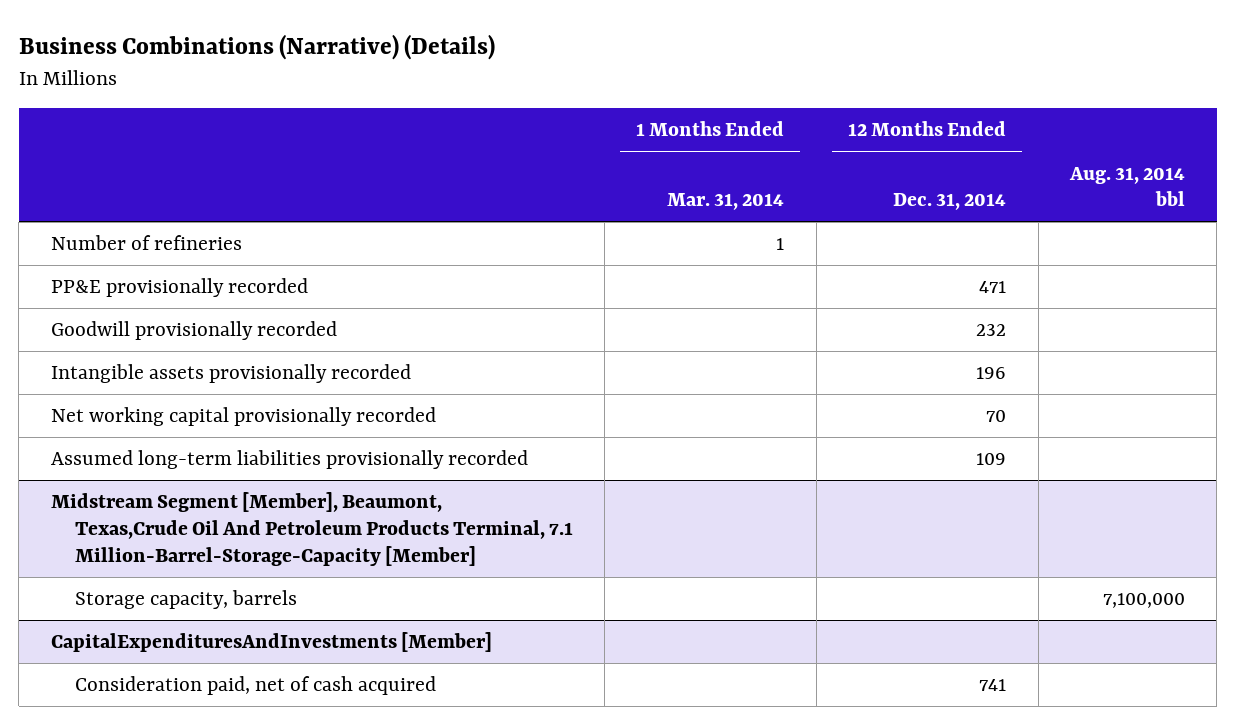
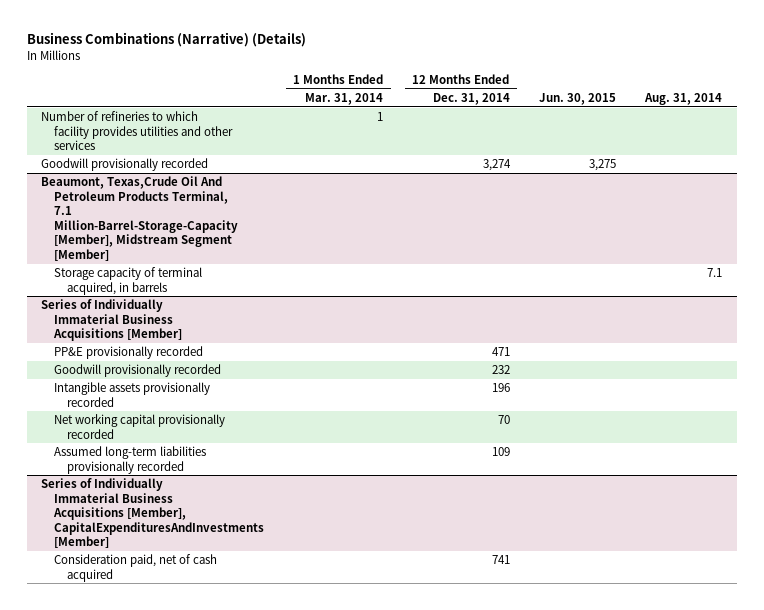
- | 1 Months Ended Mar. 31, 2014 | 12 Months Ended Dec. 31, 2014 | Aug. 31, 2014 bbl
+ | 1 Months Ended Mar. 31, 2014 | 12 Months Ended Dec. 31, 2014 | Jun. 30, 2015 | Aug. 31, 2014
- Number of refineries | 1 | |
+ Number of refineries to which facility provides utilities and other services | 1 | | |
+ Goodwill provisionally recorded | | 3,274 | 3,275 |
+ Beaumont, Texas,Crude Oil And Petroleum Products Terminal, 7.1 Million-Barrel-Storage-Capacity [Member], Midstream Segment [Member]
+ Storage capacity of terminal acquired, in barrels | | | | 7.1
+ Series of Individually Immaterial Business Acquisitions [Member]
- Midstream Segment [Member], Beaumont, Texas,Crude Oil And Petroleum Products Terminal, 7.1 Million-Barrel-Storage-Capacity [Member]
- Storage capacity, barrels | | | 7,100,000
- CapitalExpendituresAndInvestments [Member]
+ Series of Individually Immaterial Business Acquisitions [Member], CapitalExpendituresAndInvestments [Member]

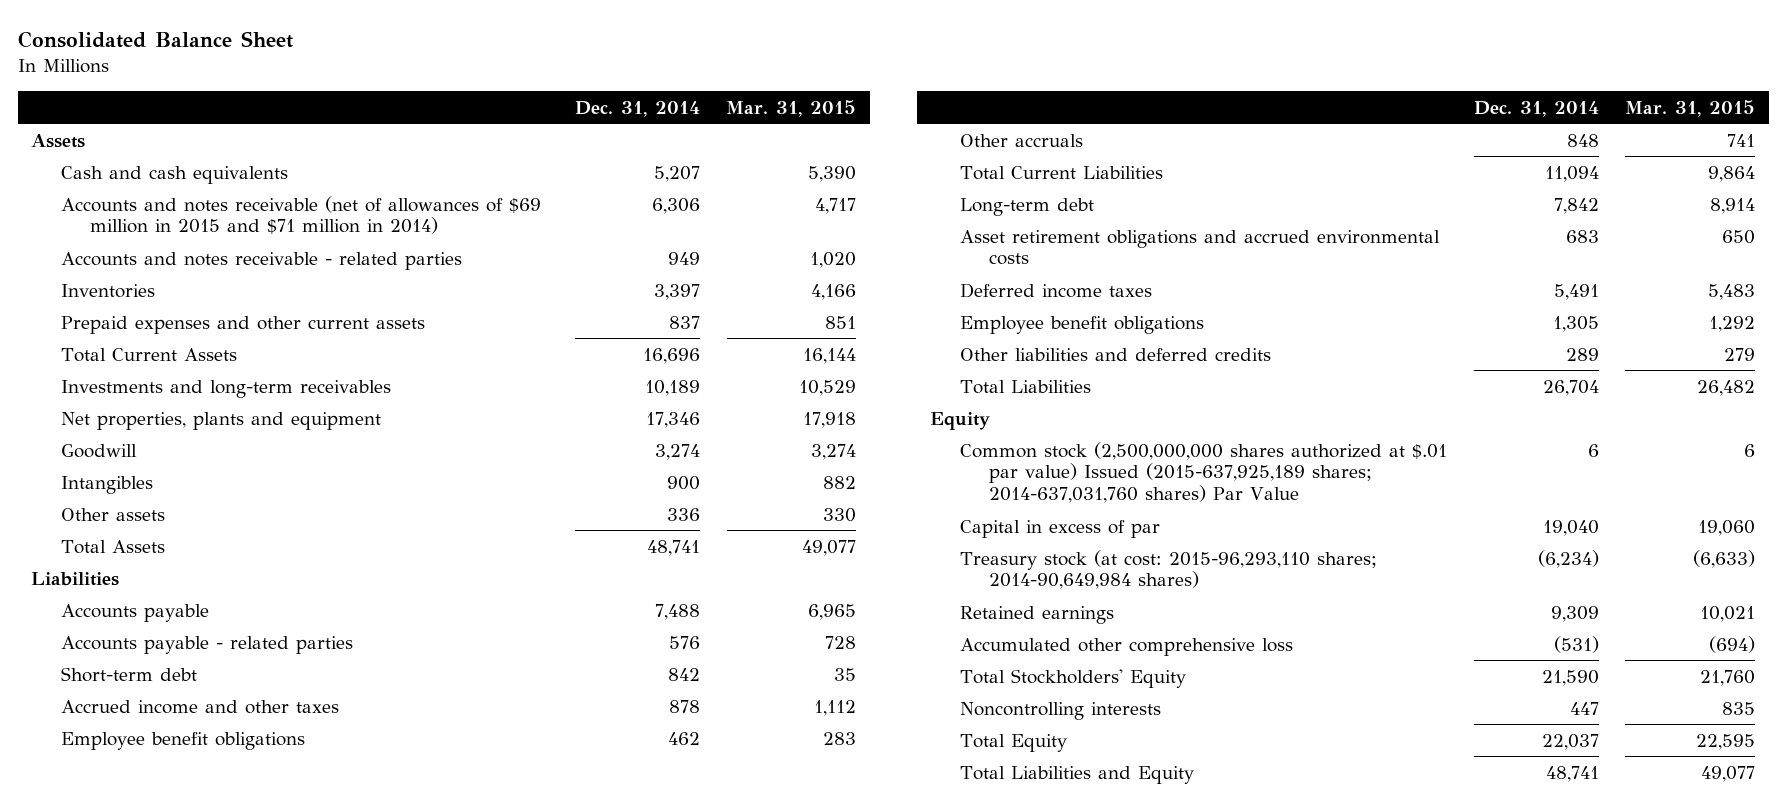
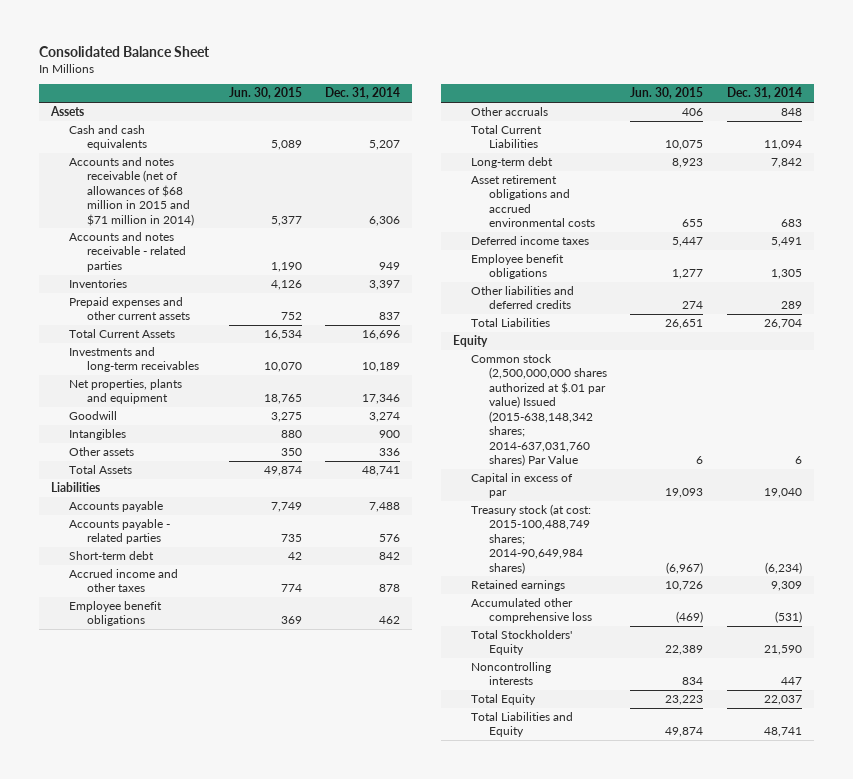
- | Dec. 31, 2014 | Mar. 31, 2015
+ | Jun. 30, 2015 | Dec. 31, 2014
- Accounts and notes receivable (net of allowances of $69 million in 2015 and $71 million in 2014) | 6,306 | 4,717
+ Accounts and notes receivable (net of allowances of $68 million in 2015 and $71 million in 2014) | 5,377 | 6,306
- Common stock (2,500,000,000 shares authorized at $.01 par value) Issued (2015-637,925,189 shares; 2014-637,031,760 shares) Par Value | 6 | 6
+ Common stock (2,500,000,000 shares authorized at $.01 par value) Issued (2015-638,148,342 shares; 2014-637,031,760 shares) Par Value | 6 | 6
- Treasury stock (at cost: 2015-96,293,110 shares; 2014-90,649,984 shares) | (6,234) | (6,633)
+ Treasury stock (at cost: 2015-100,488,749 shares; 2014-90,649,984 shares) | (6,967) | (6,234)

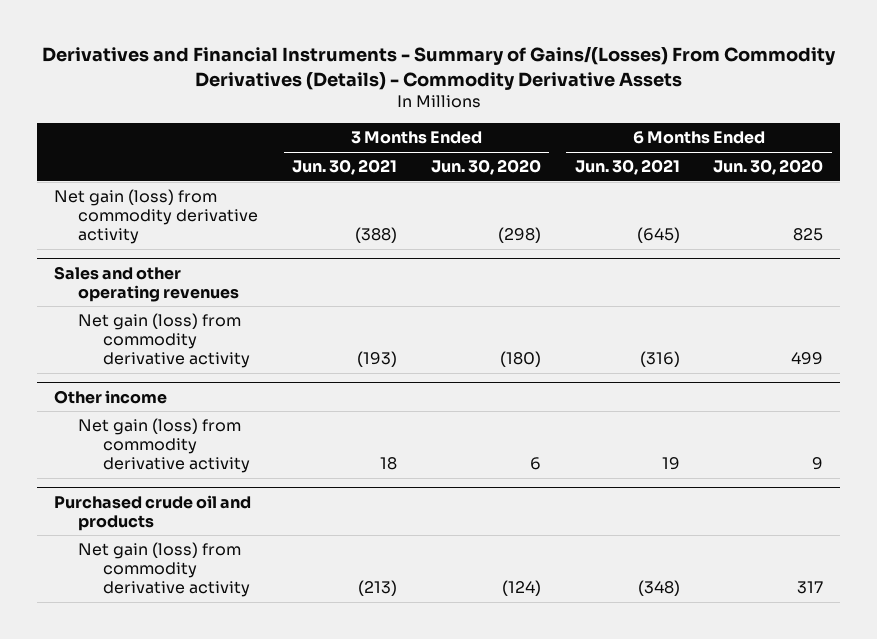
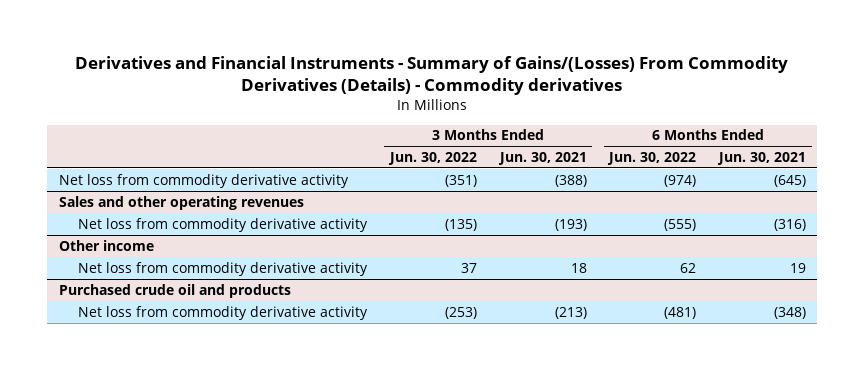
- Derivatives and Financial Instruments - Summary of Gains/(Losses) From Commodity Derivatives (Details) - Commodity Derivative Assets
+ Derivatives and Financial Instruments - Summary of Gains/(Losses) From Commodity Derivatives (Details) - Commodity derivatives
- | 3 Months Ended Jun. 30, 2021 | 3 Months Ended Jun. 30, 2020 | 6 Months Ended Jun. 30, 2021 | 6 Months Ended Jun. 30, 2020
+ | 3 Months Ended Jun. 30, 2022 | 3 Months Ended Jun. 30, 2021 | 6 Months Ended Jun. 30, 2022 | 6 Months Ended Jun. 30, 2021
- Net gain (loss) from commodity derivative activity | (388) | (298) | (645) | 825
+ Net loss from commodity derivative activity | (351) | (388) | (974) | (645)
@ Sales and other operating revenues
- Net gain (loss) from commodity derivative activity | (193) | (180) | (316) | 499
+ Net loss from commodity derivative activity | (135) | (193) | (555) | (316)
@ Other income
- Net gain (loss) from commodity derivative activity | 18 | 6 | 19 | 9
+ Net loss from commodity derivative activity | 37 | 18 | 62 | 19
@ Purchased crude oil and products
- Net gain (loss) from commodity derivative activity | (213) | (124) | (348) | 317
+ Net loss from commodity derivative activity | (253) | (213) | (481) | (348)

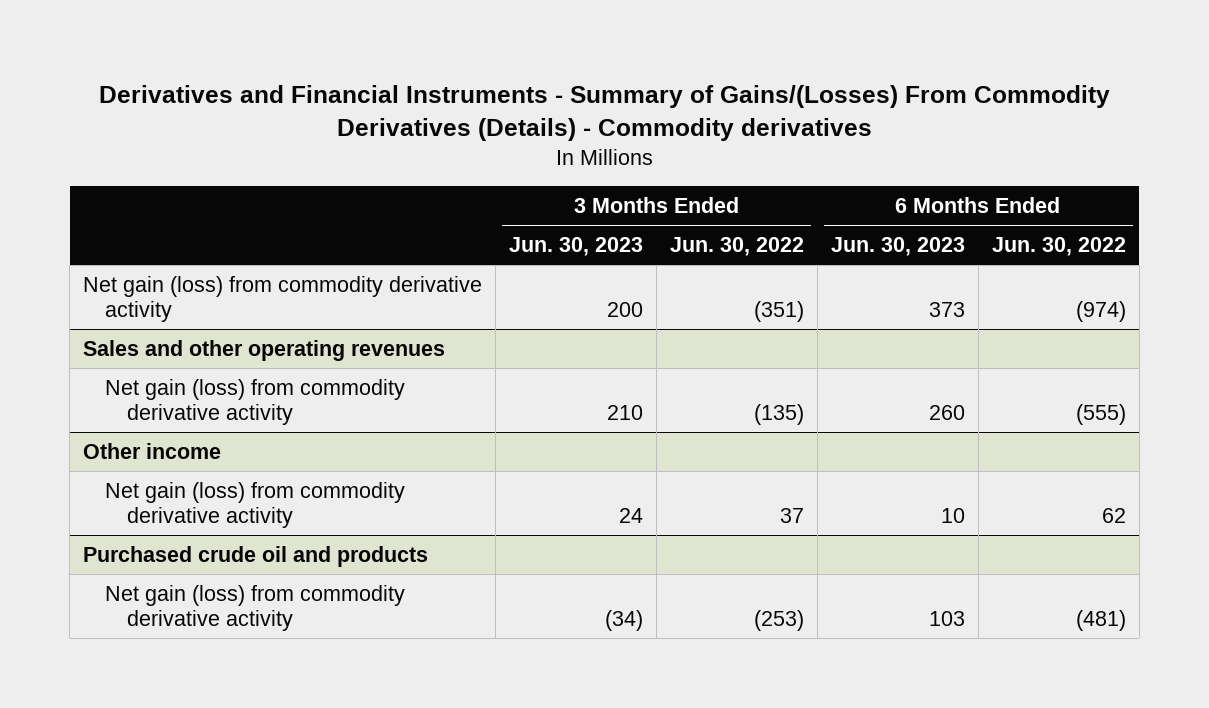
- | 3 Months Ended Jun. 30, 2022 | 3 Months Ended Jun. 30, 2021 | 6 Months Ended Jun. 30, 2022 | 6 Months Ended Jun. 30, 2021
+ | 3 Months Ended Jun. 30, 2023 | 3 Months Ended Jun. 30, 2022 | 6 Months Ended Jun. 30, 2023 | 6 Months Ended Jun. 30, 2022
- Net loss from commodity derivative activity | (351) | (388) | (974) | (645)
+ Net gain (loss) from commodity derivative activity | 200 | (351) | 373 | (974)
@ Sales and other operating revenues
- Net loss from commodity derivative activity | (135) | (193) | (555) | (316)
+ Net gain (loss) from commodity derivative activity | 210 | (135) | 260 | (555)
@ Other income
- Net loss from commodity derivative activity | 37 | 18 | 62 | 19
+ Net gain (loss) from commodity derivative activity | 24 | 37 | 10 | 62
@ Purchased crude oil and products
- Net loss from commodity derivative activity | (253) | (213) | (481) | (348)
+ Net gain (loss) from commodity derivative activity | (34) | (253) | 103 | (481)

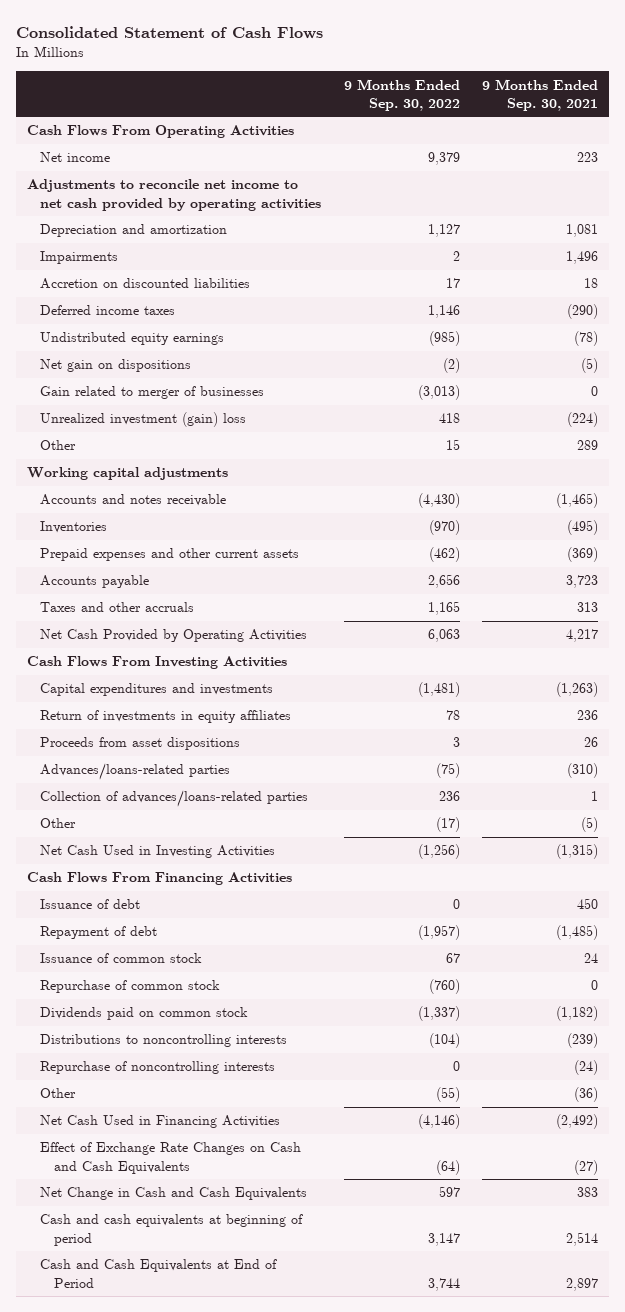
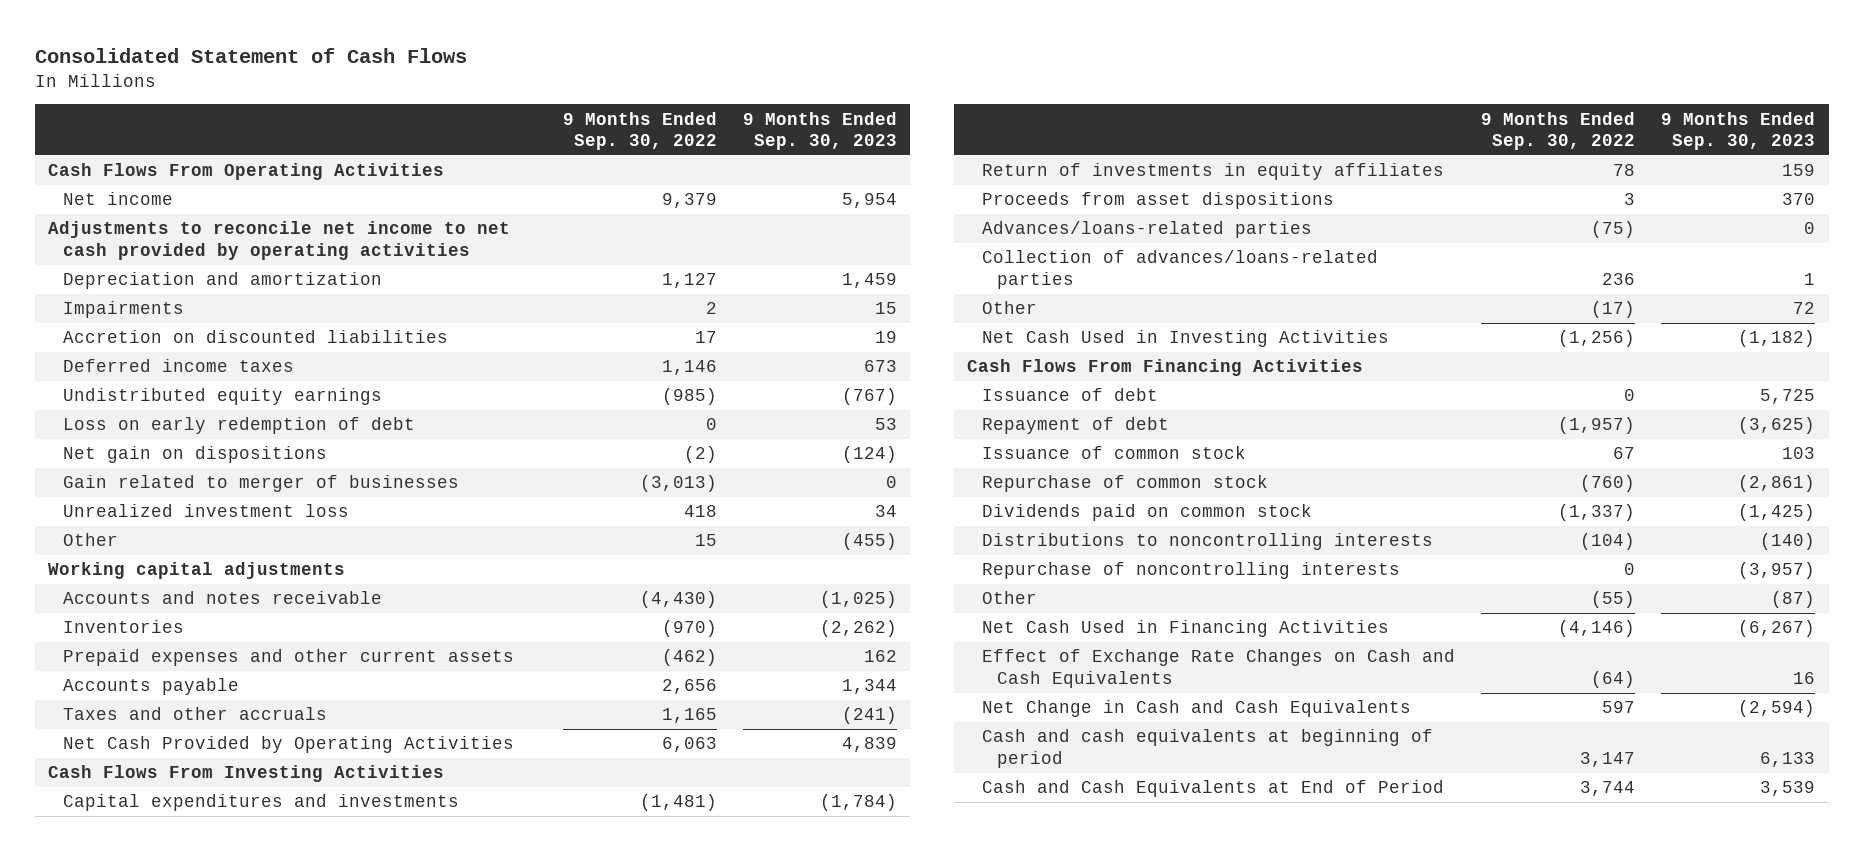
- | 9 Months Ended Sep. 30, 2022 | 9 Months Ended Sep. 30, 2021
+ | 9 Months Ended Sep. 30, 2022 | 9 Months Ended Sep. 30, 2023
+ Loss on early redemption of debt | 0 | 53
- Unrealized investment (gain) loss | 418 | (224)
+ Unrealized investment loss | 418 | 34

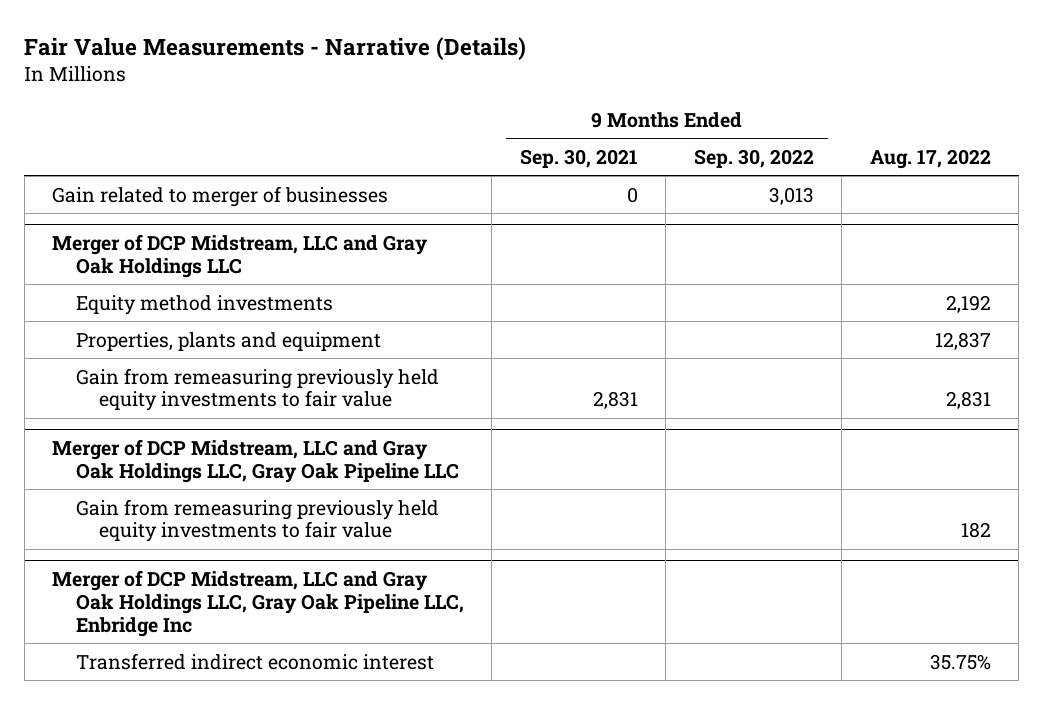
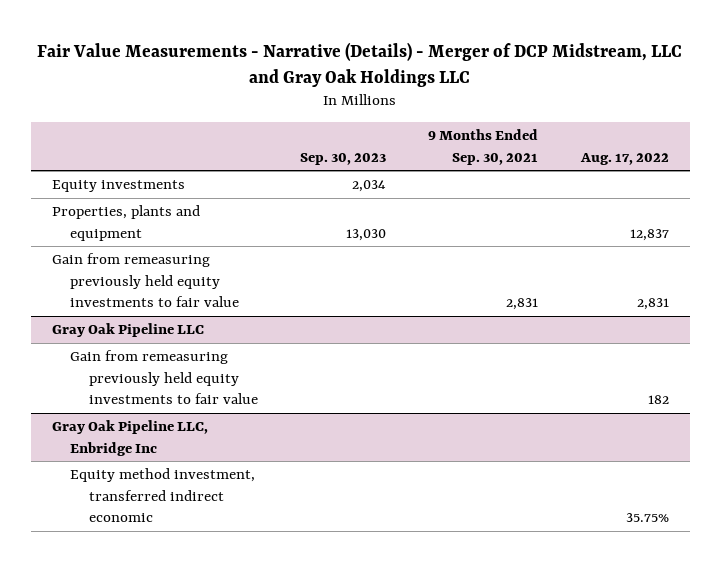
- Fair Value Measurements - Narrative (Details)
+ Fair Value Measurements - Narrative (Details) - Merger of DCP Midstream, LLC and Gray Oak Holdings LLC
- | 9 Months Ended Sep. 30, 2021 | 9 Months Ended Sep. 30, 2022 | Aug. 17, 2022
+ | Sep. 30, 2023 | 9 Months Ended Sep. 30, 2021 | Aug. 17, 2022
- Gain related to merger of businesses | 0 | 3,013 |
- Merger of DCP Midstream, LLC and Gray Oak Holdings LLC
- Equity method investments | | | 2,192
+ Equity investments | 2,034 | |
- Merger of DCP Midstream, LLC and Gray Oak Holdings LLC, Gray Oak Pipeline LLC
+ Gray Oak Pipeline LLC
- Merger of DCP Midstream, LLC and Gray Oak Holdings LLC, Gray Oak Pipeline LLC, Enbridge Inc
- Transferred indirect economic interest | | | 35.75%
+ Gray Oak Pipeline LLC, Enbridge Inc
+ Equity method investment, transferred indirect economic | | | 35.75%

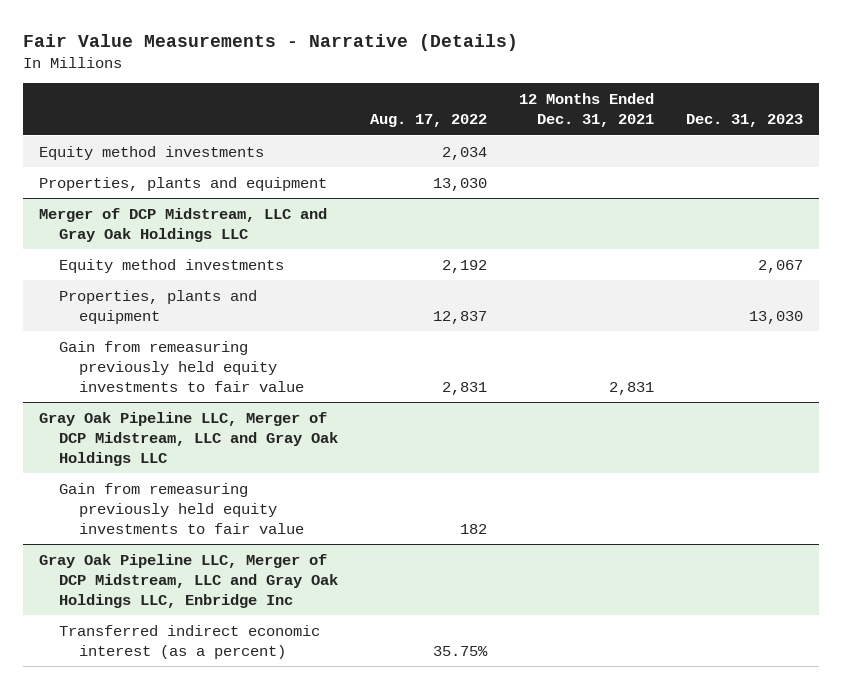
- Fair Value Measurements - Narrative (Details) - Merger of DCP Midstream, LLC and Gray Oak Holdings LLC
+ Fair Value Measurements - Narrative (Details)
- | Sep. 30, 2023 | 9 Months Ended Sep. 30, 2021 | Aug. 17, 2022
+ | Aug. 17, 2022 | 12 Months Ended Dec. 31, 2021 | Dec. 31, 2023
- Equity investments | 2,034 | |
+ Equity method investments | 2,034 | |
+ Properties, plants and equipment | 13,030 | |
+ Merger of DCP Midstream, LLC and Gray Oak Holdings LLC
+ Equity method investments | 2,192 | | 2,067
- Gray Oak Pipeline LLC
+ Gray Oak Pipeline LLC, Merger of DCP Midstream, LLC and Gray Oak Holdings LLC
- Gray Oak Pipeline LLC, Enbridge Inc
- Equity method investment, transferred indirect economic | | | 35.75%
+ Gray Oak Pipeline LLC, Merger of DCP Midstream, LLC and Gray Oak Holdings LLC, Enbridge Inc
+ Transferred indirect economic interest (as a percent) | 35.75% | |

